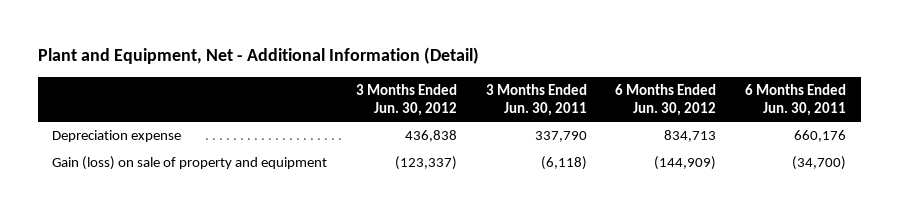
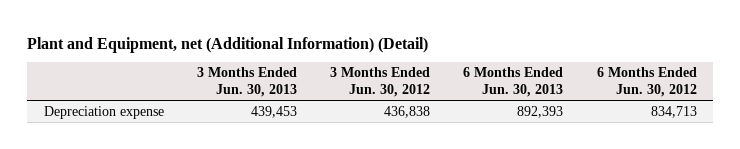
- Plant and Equipment, Net - Additional Information (Detail)
+ Plant and Equipment, net (Additional Information) (Detail)
- | 3 Months Ended Jun. 30, 2012 | 3 Months Ended Jun. 30, 2011 | 6 Months Ended Jun. 30, 2012 | 6 Months Ended Jun. 30, 2011
+ | 3 Months Ended Jun. 30, 2013 | 3 Months Ended Jun. 30, 2012 | 6 Months Ended Jun. 30, 2013 | 6 Months Ended Jun. 30, 2012
- Gain (loss) on sale of property and equipment | (123,337) | (6,118) | (144,909) | (34,700)

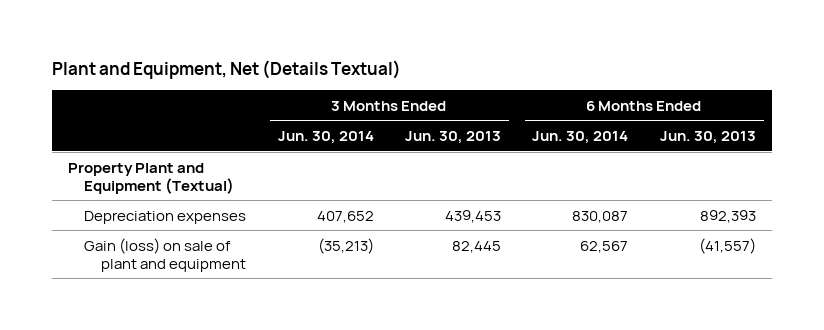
- Plant and Equipment, net (Additional Information) (Detail)
+ Plant and Equipment, Net (Details Textual)
- | 3 Months Ended Jun. 30, 2013 | 3 Months Ended Jun. 30, 2012 | 6 Months Ended Jun. 30, 2013 | 6 Months Ended Jun. 30, 2012
+ | 3 Months Ended Jun. 30, 2014 | 3 Months Ended Jun. 30, 2013 | 6 Months Ended Jun. 30, 2014 | 6 Months Ended Jun. 30, 2013
- Depreciation expense | 439,453 | 436,838 | 892,393 | 834,713
+ Property Plant and Equipment (Textual)
+ Depreciation expenses | 407,652 | 439,453 | 830,087 | 892,393
+ Gain (loss) on sale of plant and equipment | (35,213) | 82,445 | 62,567 | (41,557)

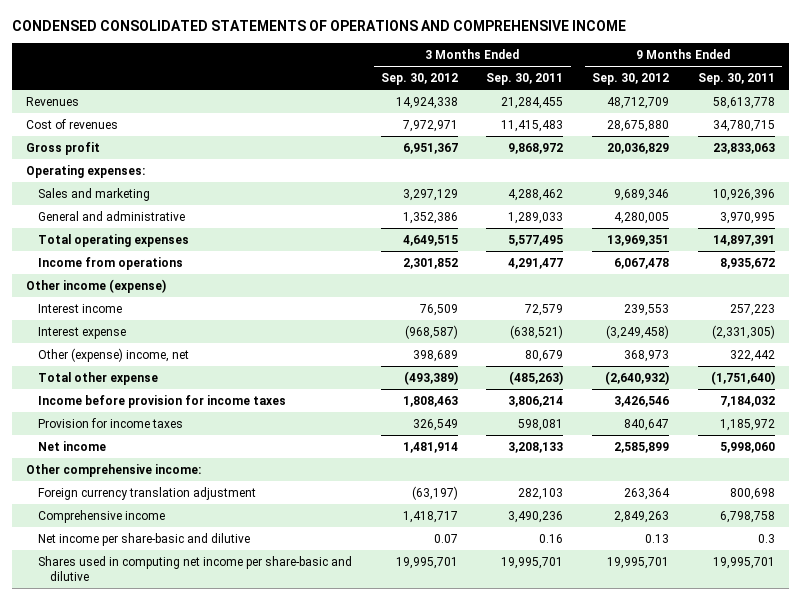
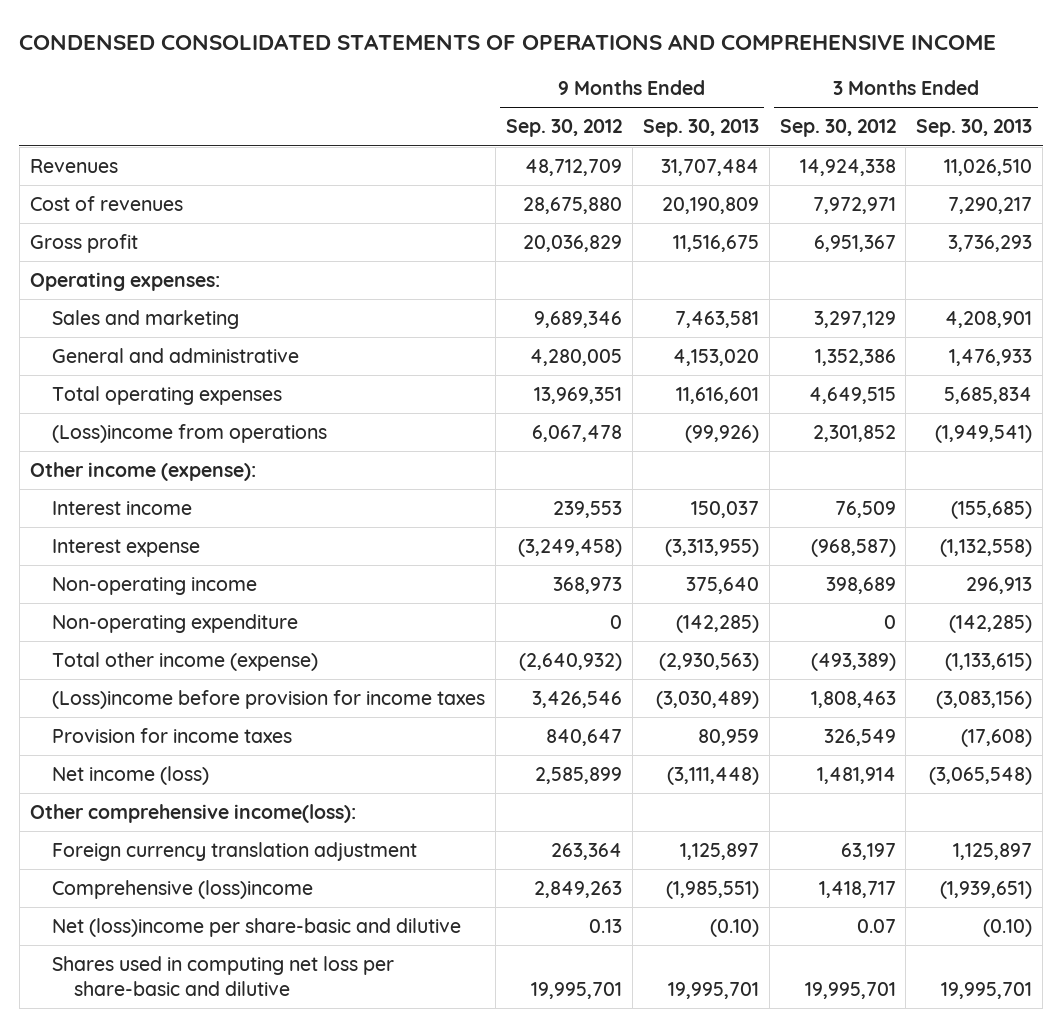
- | 3 Months Ended Sep. 30, 2012 | 3 Months Ended Sep. 30, 2011 | 9 Months Ended Sep. 30, 2012 | 9 Months Ended Sep. 30, 2011
+ | 9 Months Ended Sep. 30, 2012 | 9 Months Ended Sep. 30, 2013 | 3 Months Ended Sep. 30, 2012 | 3 Months Ended Sep. 30, 2013
- Income from operations | 2,301,852 | 4,291,477 | 6,067,478 | 8,935,672
- Other income (expense)
+ (Loss)income from operations | 6,067,478 | (99,926) | 2,301,852 | (1,949,541)
+ Other income (expense):
- Other (expense) income, net | 398,689 | 80,679 | 368,973 | 322,442
- Total other expense | (493,389) | (485,263) | (2,640,932) | (1,751,640)
- Income before provision for income taxes | 1,808,463 | 3,806,214 | 3,426,546 | 7,184,032
+ Non-operating income | 368,973 | 375,640 | 398,689 | 296,913
+ Non-operating expenditure | 0 | (142,285) | 0 | (142,285)
+ Total other income (expense) | (2,640,932) | (2,930,563) | (493,389) | (1,133,615)
+ (Loss)income before provision for income taxes | 3,426,546 | (3,030,489) | 1,808,463 | (3,083,156)
- Net income | 1,481,914 | 3,208,133 | 2,585,899 | 5,998,060
- Other comprehensive income:
- Foreign currency translation adjustment | (63,197) | 282,103 | 263,364 | 800,698
- Comprehensive income | 1,418,717 | 3,490,236 | 2,849,263 | 6,798,758
- Net income per share-basic and dilutive | 0.07 | 0.16 | 0.13 | 0.3
- Shares used in computing net income per share-basic and dilutive | 19,995,701 | 19,995,701 | 19,995,701 | 19,995,701
+ Net income (loss) | 2,585,899 | (3,111,448) | 1,481,914 | (3,065,548)
+ Other comprehensive income(loss):
+ Foreign currency translation adjustment | 263,364 | 1,125,897 | 63,197 | 1,125,897
+ Comprehensive (loss)income | 2,849,263 | (1,985,551) | 1,418,717 | (1,939,651)
+ Net (loss)income per share-basic and dilutive | 0.13 | (0.10) | 0.07 | (0.10)
+ Shares used in computing net loss per share-basic and dilutive | 19,995,701 | 19,995,701 | 19,995,701 | 19,995,701

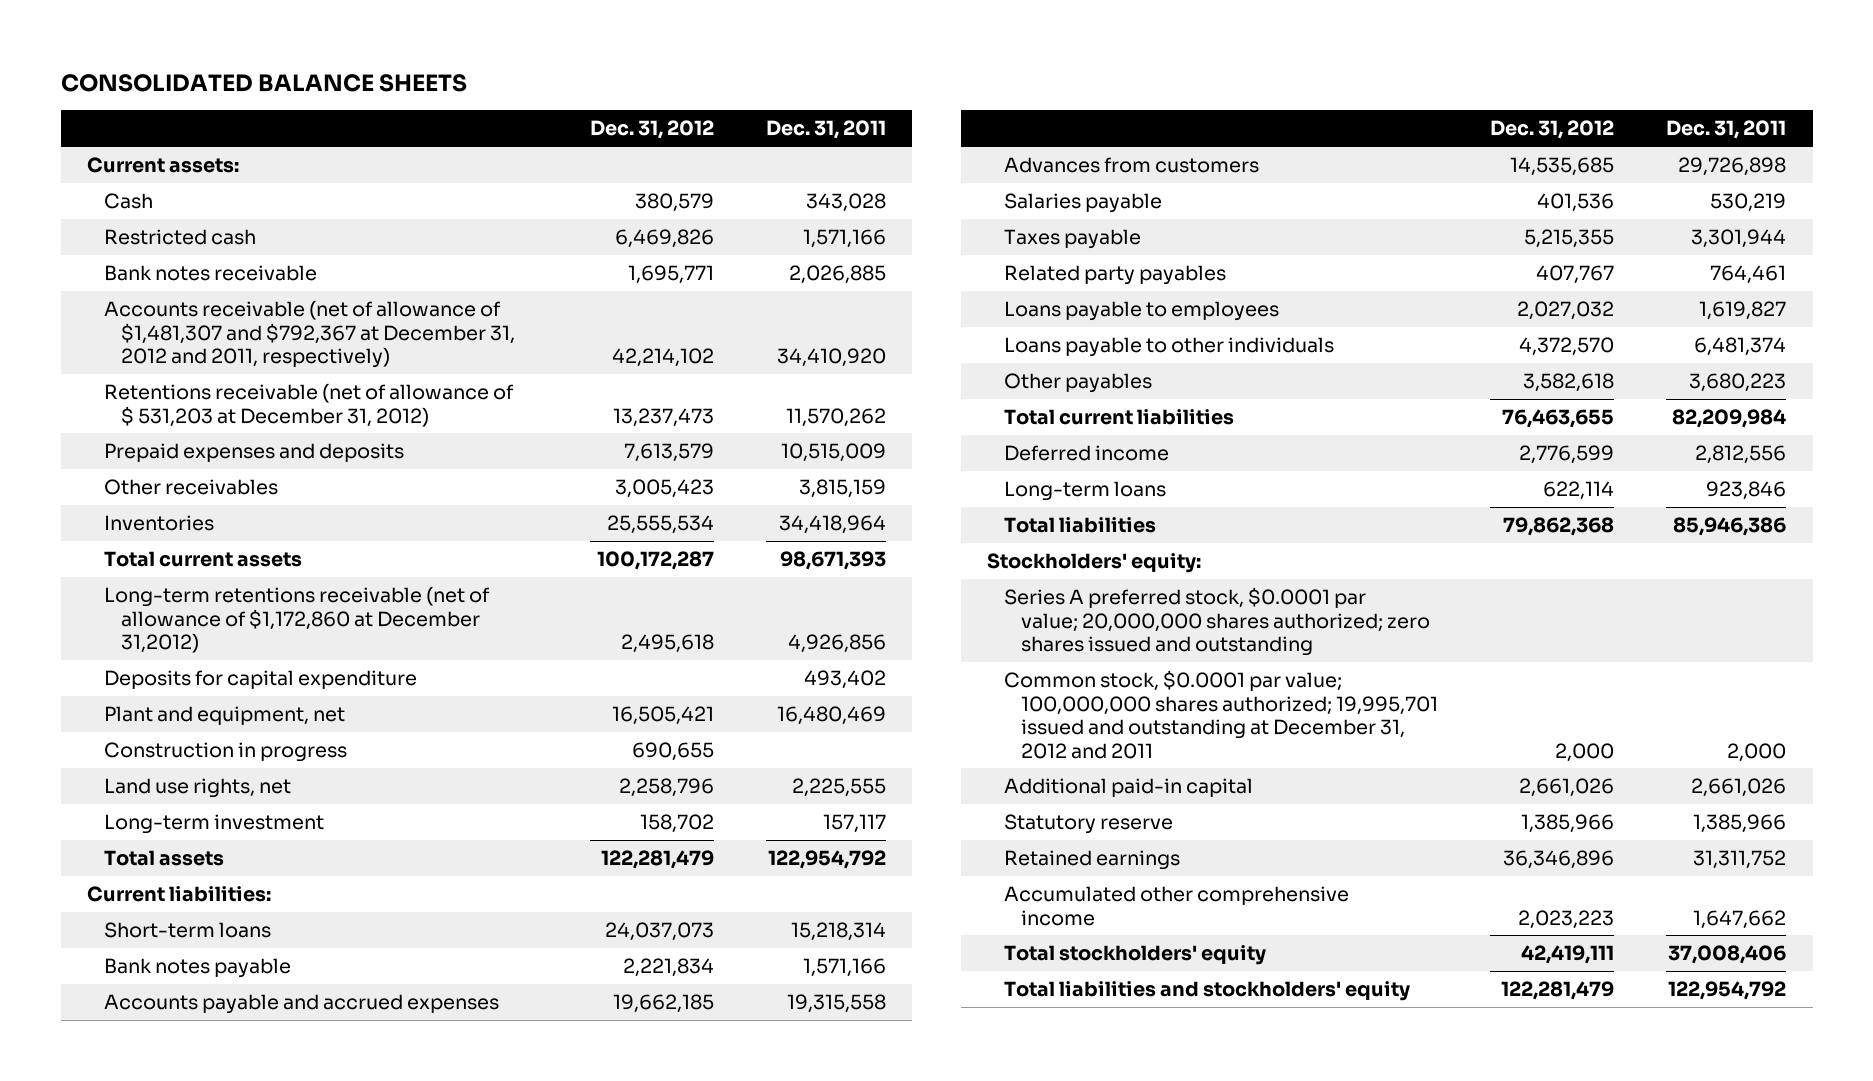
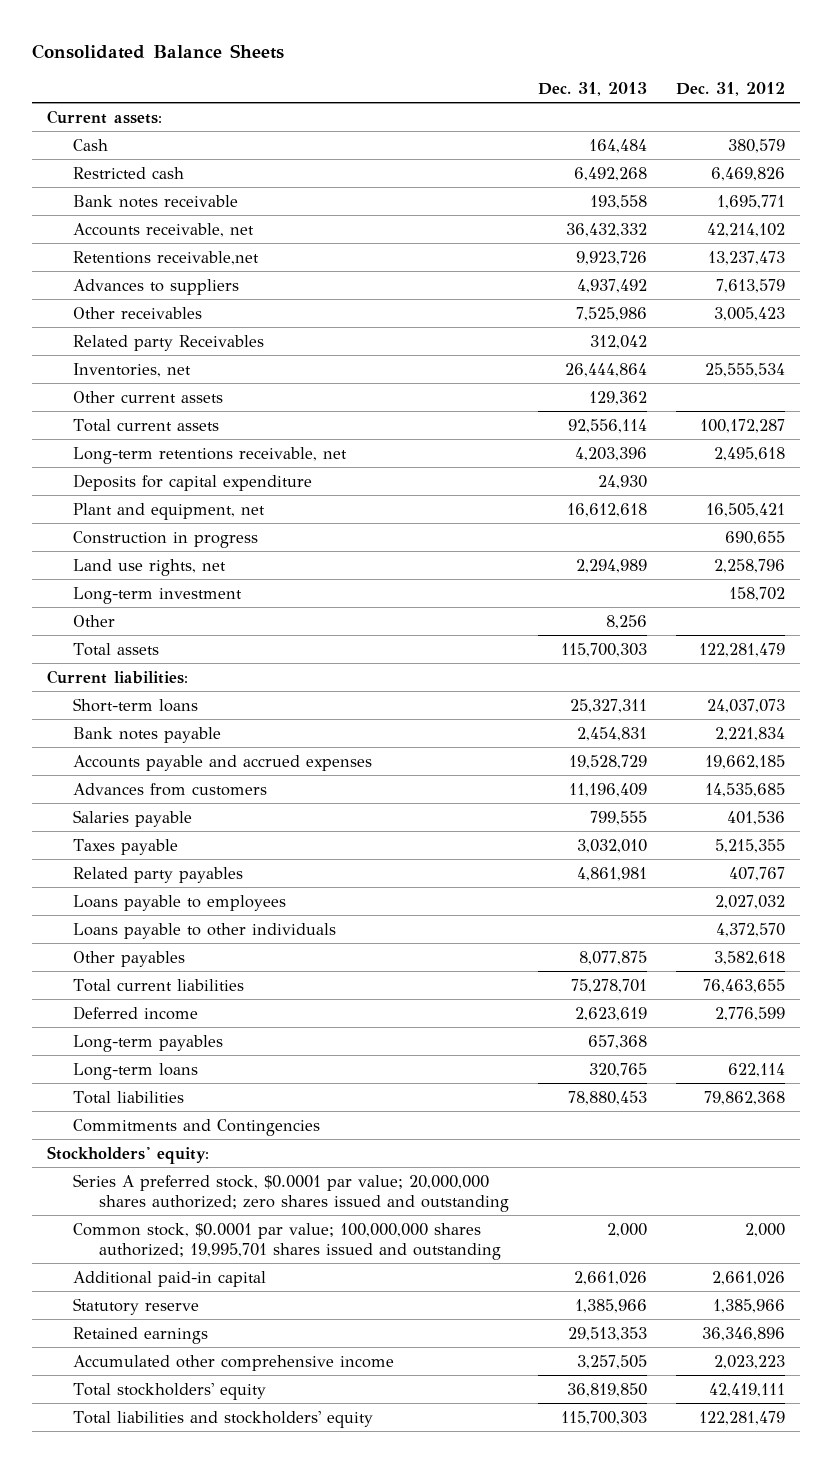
- CONSOLIDATED BALANCE SHEETS
+ Consolidated Balance Sheets
- | Dec. 31, 2012 | Dec. 31, 2011
+ | Dec. 31, 2013 | Dec. 31, 2012
- Accounts receivable (net of allowance of $1,481,307 and $792,367 at December 31, 2012 and 2011, respectively) | 42,214,102 | 34,410,920
- Retentions receivable (net of allowance of $ 531,203 at December 31, 2012) | 13,237,473 | 11,570,262
- Prepaid expenses and deposits | 7,613,579 | 10,515,009
+ Accounts receivable, net | 36,432,332 | 42,214,102
+ Retentions receivable,net | 9,923,726 | 13,237,473
+ Advances to suppliers | 4,937,492 | 7,613,579
- Inventories | 25,555,534 | 34,418,964
+ Related party Receivables | 312,042 |
+ Inventories, net | 26,444,864 | 25,555,534
+ Other current assets | 129,362 |
- Long-term retentions receivable (net of allowance of $1,172,860 at December 31,2012) | 2,495,618 | 4,926,856
+ Long-term retentions receivable, net | 4,203,396 | 2,495,618
+ Other | 8,256 |
+ Long-term payables | 657,368 |
+ Commitments and Contingencies
- Common stock, $0.0001 par value; 100,000,000 shares authorized; 19,995,701 issued and outstanding at December 31, 2012 and 2011 | 2,000 | 2,000
+ Common stock, $0.0001 par value; 100,000,000 shares authorized; 19,995,701 shares issued and outstanding | 2,000 | 2,000

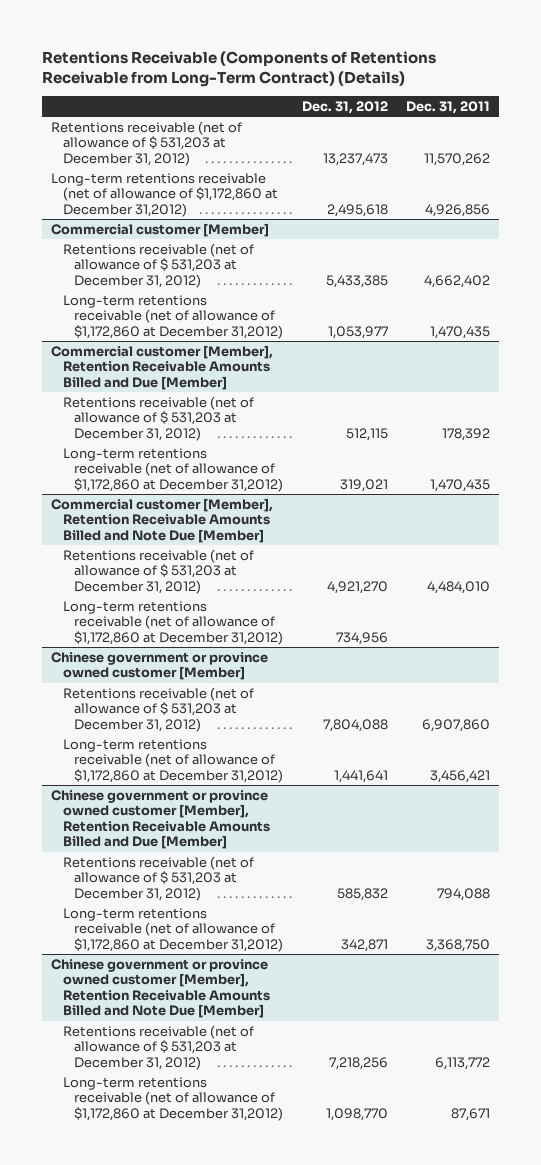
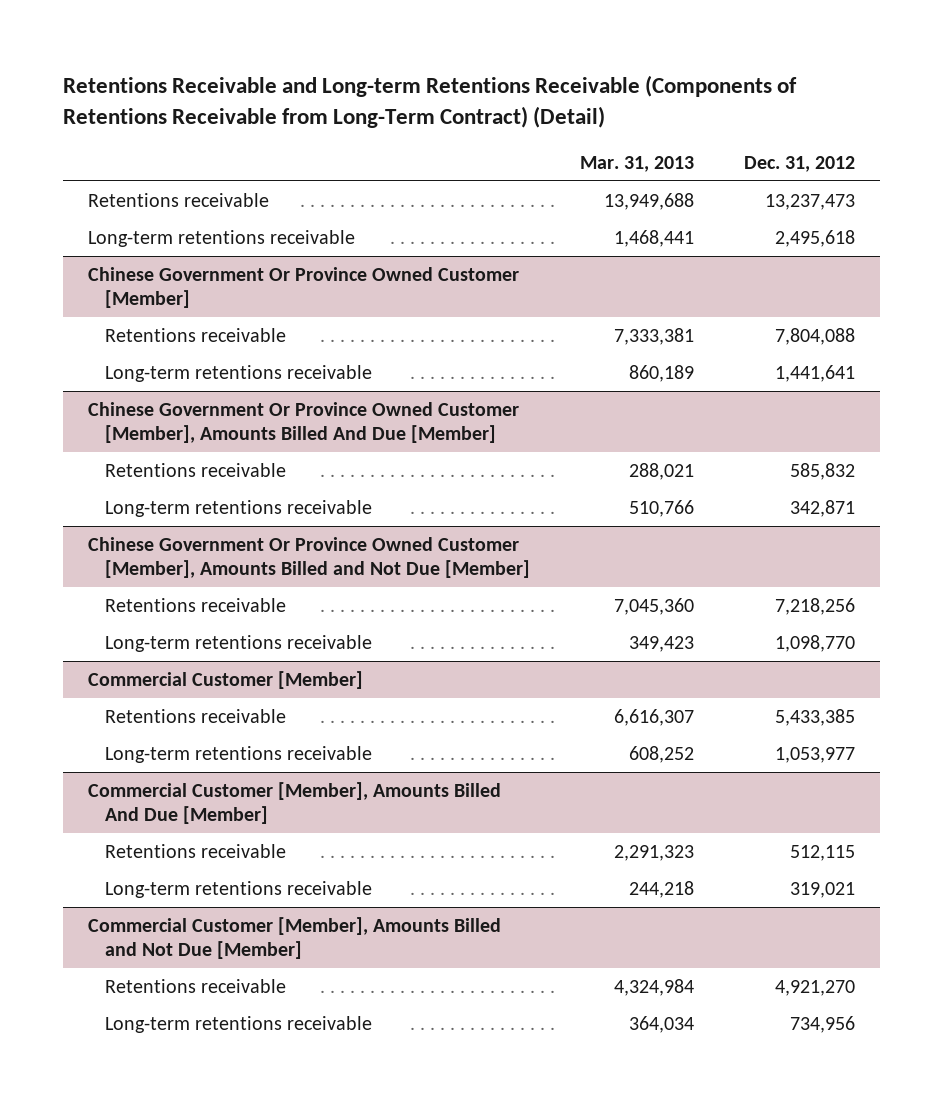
- Retentions Receivable (Components of Retentions Receivable from Long-Term Contract) (Details)
+ Retentions Receivable and Long-term Retentions Receivable (Components of Retentions Receivable from Long-Term Contract) (Detail)
- | Dec. 31, 2012 | Dec. 31, 2011
+ | Mar. 31, 2013 | Dec. 31, 2012
- Retentions receivable (net of allowance of $ 531,203 at December 31, 2012) | 13,237,473 | 11,570,262
- Long-term retentions receivable (net of allowance of $1,172,860 at December 31,2012) | 2,495,618 | 4,926,856
- Commercial customer [Member]
- Retentions receivable (net of allowance of $ 531,203 at December 31, 2012) | 5,433,385 | 4,662,402
- Long-term retentions receivable (net of allowance of $1,172,860 at December 31,2012) | 1,053,977 | 1,470,435
- Commercial customer [Member], Retention Receivable Amounts Billed and Due [Member]
- Retentions receivable (net of allowance of $ 531,203 at December 31, 2012) | 512,115 | 178,392
- Long-term retentions receivable (net of allowance of $1,172,860 at December 31,2012) | 319,021 | 1,470,435
- Commercial customer [Member], Retention Receivable Amounts Billed and Note Due [Member]
- Retentions receivable (net of allowance of $ 531,203 at December 31, 2012) | 4,921,270 | 4,484,010
- Long-term retentions receivable (net of allowance of $1,172,860 at December 31,2012) | 734,956 |
- Chinese government or province owned customer [Member]
- Retentions receivable (net of allowance of $ 531,203 at December 31, 2012) | 7,804,088 | 6,907,860
- Long-term retentions receivable (net of allowance of $1,172,860 at December 31,2012) | 1,441,641 | 3,456,421
- Chinese government or province owned customer [Member], Retention Receivable Amounts Billed and Due [Member]
- Retentions receivable (net of allowance of $ 531,203 at December 31, 2012) | 585,832 | 794,088
- Long-term retentions receivable (net of allowance of $1,172,860 at December 31,2012) | 342,871 | 3,368,750
- Chinese government or province owned customer [Member], Retention Receivable Amounts Billed and Note Due [Member]
- Retentions receivable (net of allowance of $ 531,203 at December 31, 2012) | 7,218,256 | 6,113,772
- Long-term retentions receivable (net of allowance of $1,172,860 at December 31,2012) | 1,098,770 | 87,671
+ Retentions receivable | 13,949,688 | 13,237,473
+ Long-term retentions receivable | 1,468,441 | 2,495,618
+ Chinese Government Or Province Owned Customer [Member]
+ Retentions receivable | 7,333,381 | 7,804,088
+ Long-term retentions receivable | 860,189 | 1,441,641
+ Chinese Government Or Province Owned Customer [Member], Amounts Billed And Due [Member]
+ Retentions receivable | 288,021 | 585,832
+ Long-term retentions receivable | 510,766 | 342,871
+ Chinese Government Or Province Owned Customer [Member], Amounts Billed and Not Due [Member]
+ Retentions receivable | 7,045,360 | 7,218,256
+ Long-term retentions receivable | 349,423 | 1,098,770
+ Commercial Customer [Member]
+ Retentions receivable | 6,616,307 | 5,433,385
+ Long-term retentions receivable | 608,252 | 1,053,977
+ Commercial Customer [Member], Amounts Billed And Due [Member]
+ Retentions receivable | 2,291,323 | 512,115
+ Long-term retentions receivable | 244,218 | 319,021
+ Commercial Customer [Member], Amounts Billed and Not Due [Member]
+ Retentions receivable | 4,324,984 | 4,921,270
+ Long-term retentions receivable | 364,034 | 734,956

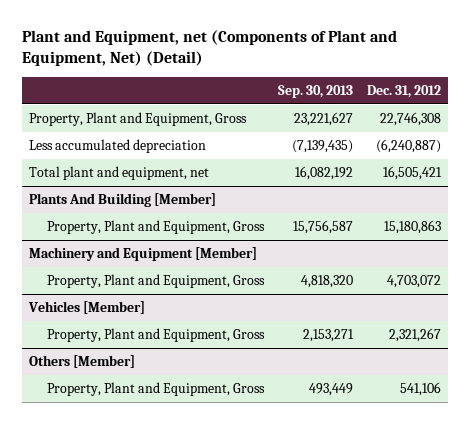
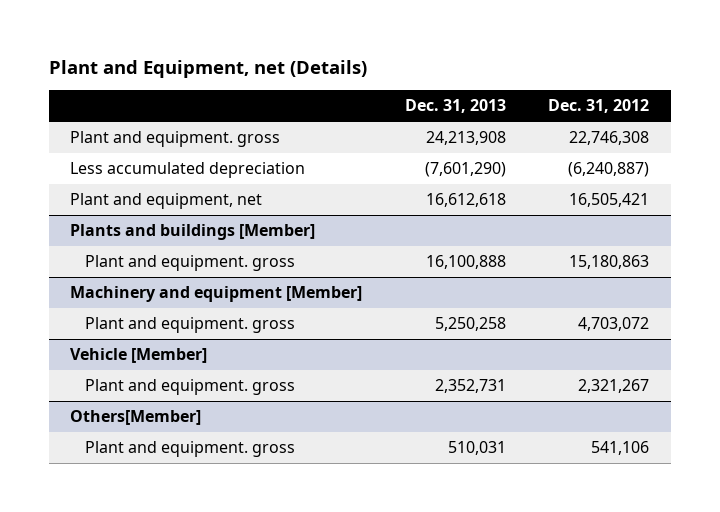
- Plant and Equipment, net (Components of Plant and Equipment, Net) (Detail)
+ Plant and Equipment, net (Details)
- | Sep. 30, 2013 | Dec. 31, 2012
+ | Dec. 31, 2013 | Dec. 31, 2012
- Property, Plant and Equipment, Gross | 23,221,627 | 22,746,308
+ Plant and equipment. gross | 24,213,908 | 22,746,308
- Total plant and equipment, net | 16,082,192 | 16,505,421
- Plants And Building [Member]
- Property, Plant and Equipment, Gross | 15,756,587 | 15,180,863
- Machinery and Equipment [Member]
- Property, Plant and Equipment, Gross | 4,818,320 | 4,703,072
- Vehicles [Member]
- Property, Plant and Equipment, Gross | 2,153,271 | 2,321,267
- Others [Member]
- Property, Plant and Equipment, Gross | 493,449 | 541,106
+ Plant and equipment, net | 16,612,618 | 16,505,421
+ Plants and buildings [Member]
+ Plant and equipment. gross | 16,100,888 | 15,180,863
+ Machinery and equipment [Member]
+ Plant and equipment. gross | 5,250,258 | 4,703,072
+ Vehicle [Member]
+ Plant and equipment. gross | 2,352,731 | 2,321,267
+ Others[Member]
+ Plant and equipment. gross | 510,031 | 541,106

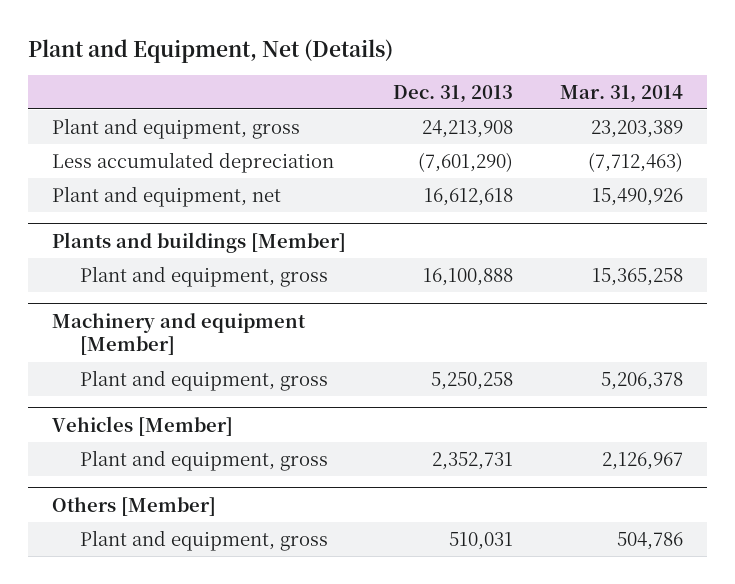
- Plant and Equipment, net (Details)
+ Plant and Equipment, Net (Details)
- | Dec. 31, 2013 | Dec. 31, 2012
+ | Dec. 31, 2013 | Mar. 31, 2014
- Plant and equipment. gross | 24,213,908 | 22,746,308
+ Plant and equipment, gross | 24,213,908 | 23,203,389
@ Plants and buildings [Member]
- Plant and equipment. gross | 16,100,888 | 15,180,863
+ Plant and equipment, gross | 16,100,888 | 15,365,258
@ Machinery and equipment [Member]
- Plant and equipment. gross | 5,250,258 | 4,703,072
- Vehicle [Member]
- Plant and equipment. gross | 2,352,731 | 2,321,267
- Others[Member]
- Plant and equipment. gross | 510,031 | 541,106
@ Machinery and equipment [Member]
+ Plant and equipment, gross | 5,250,258 | 5,206,378
+ Vehicles [Member]
+ Plant and equipment, gross | 2,352,731 | 2,126,967
+ Others [Member]
+ Plant and equipment, gross | 510,031 | 504,786

